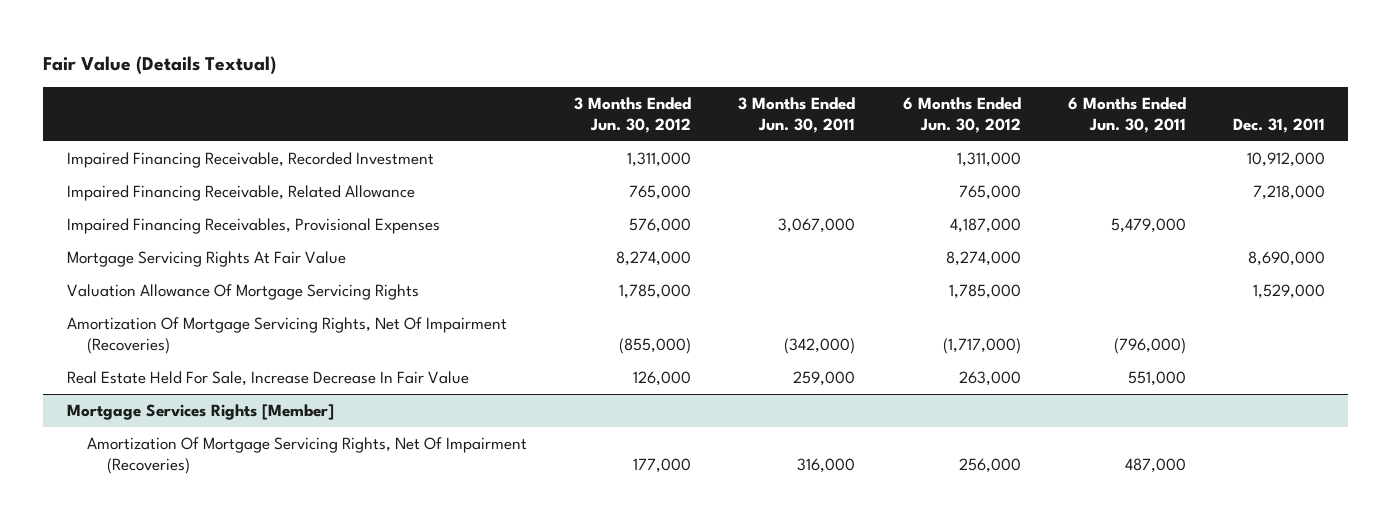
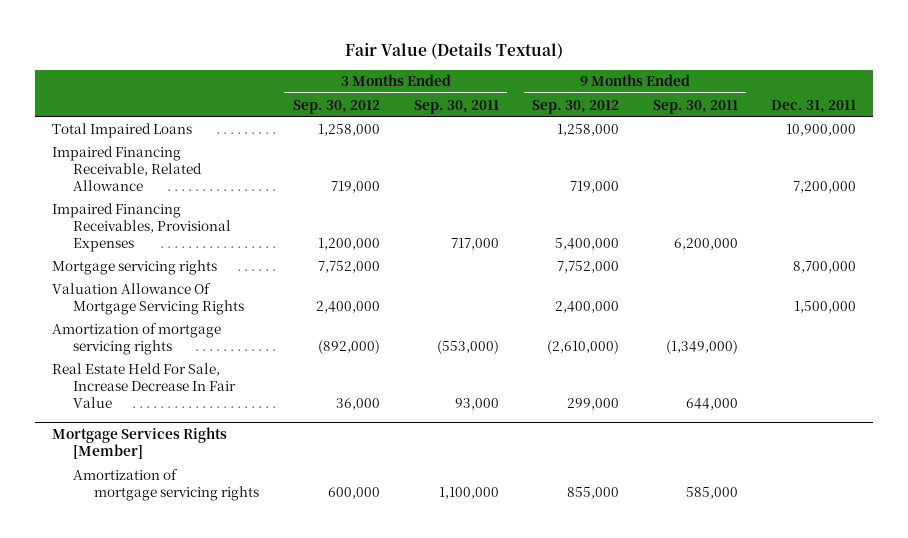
- | 3 Months Ended Jun. 30, 2012 | 3 Months Ended Jun. 30, 2011 | 6 Months Ended Jun. 30, 2012 | 6 Months Ended Jun. 30, 2011 | Dec. 31, 2011
+ | 3 Months Ended Sep. 30, 2012 | 3 Months Ended Sep. 30, 2011 | 9 Months Ended Sep. 30, 2012 | 9 Months Ended Sep. 30, 2011 | Dec. 31, 2011
- Impaired Financing Receivable, Recorded Investment | 1,311,000 | | 1,311,000 | | 10,912,000
- Impaired Financing Receivable, Related Allowance | 765,000 | | 765,000 | | 7,218,000
+ Total Impaired Loans | 1,258,000 | | 1,258,000 | | 10,900,000
+ Impaired Financing Receivable, Related Allowance | 719,000 | | 719,000 | | 7,200,000
- Mortgage Servicing Rights At Fair Value | 8,274,000 | | 8,274,000 | | 8,690,000
- Valuation Allowance Of Mortgage Servicing Rights | 1,785,000 | | 1,785,000 | | 1,529,000
- Amortization Of Mortgage Servicing Rights, Net Of Impairment (Recoveries) | (855,000) | (342,000) | (1,717,000) | (796,000) |
+ Mortgage servicing rights | 7,752,000 | | 7,752,000 | | 8,700,000
+ Valuation Allowance Of Mortgage Servicing Rights | 2,400,000 | | 2,400,000 | | 1,500,000
+ Amortization of mortgage servicing rights | (892,000) | (553,000) | (2,610,000) | (1,349,000) |
@ Mortgage Services Rights [Member]
- Amortization Of Mortgage Servicing Rights, Net Of Impairment (Recoveries) | 177,000 | 316,000 | 256,000 | 487,000 |
+ Amortization of mortgage servicing rights | 600,000 | 1,100,000 | 855,000 | 585,000 |

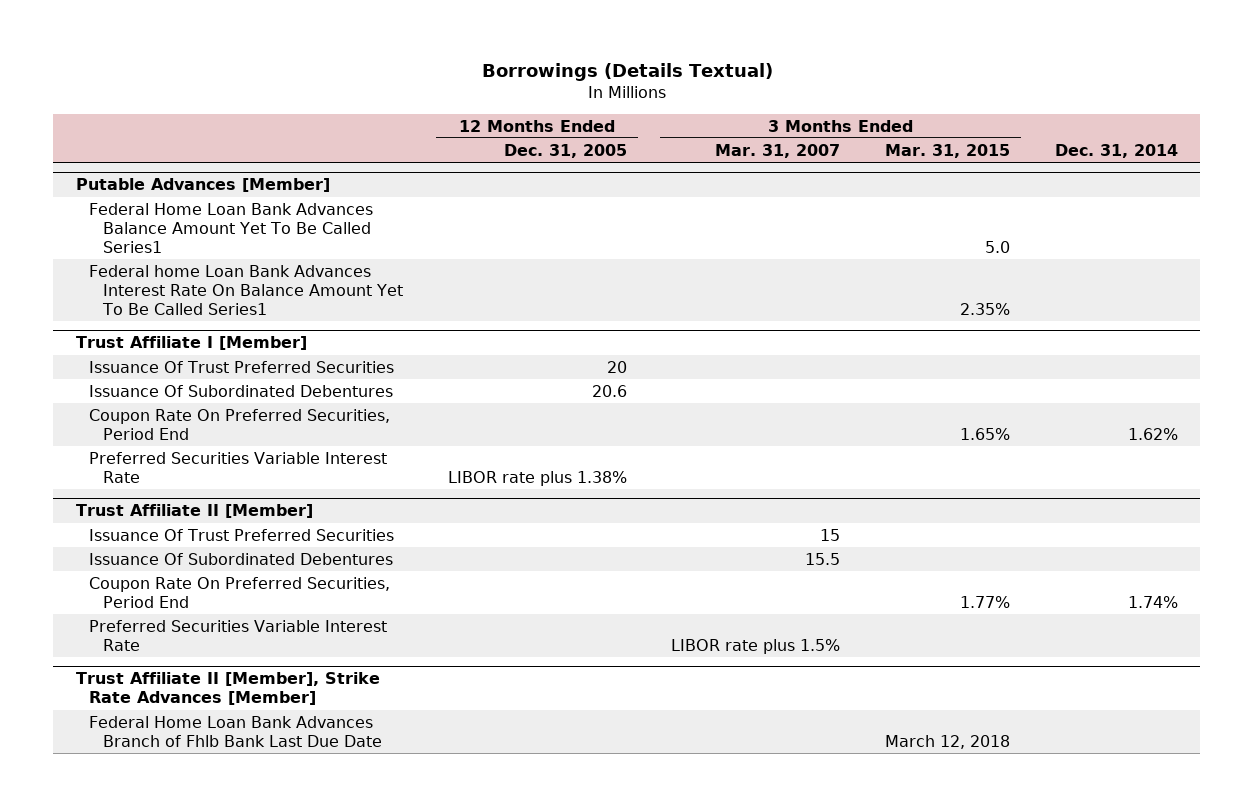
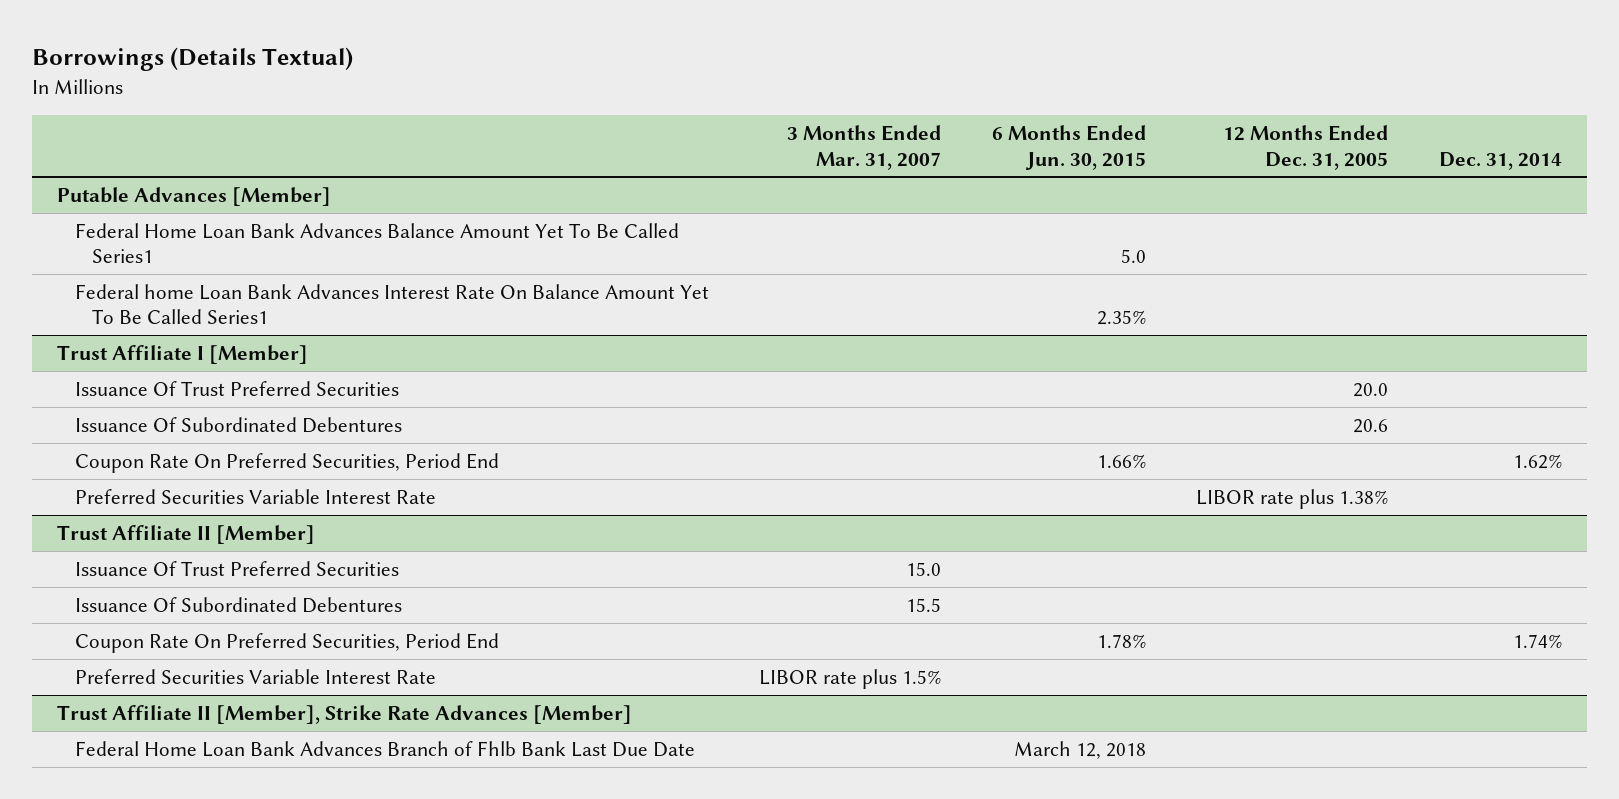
- | 12 Months Ended Dec. 31, 2005 | 3 Months Ended Mar. 31, 2007 | 3 Months Ended Mar. 31, 2015 | Dec. 31, 2014
+ | 3 Months Ended Mar. 31, 2007 | 6 Months Ended Jun. 30, 2015 | 12 Months Ended Dec. 31, 2005 | Dec. 31, 2014
@ Trust Affiliate I [Member]
- Issuance Of Trust Preferred Securities | 20 | | |
+ Issuance Of Trust Preferred Securities | | | 20.0 |
@ Trust Affiliate II [Member]
- Issuance Of Trust Preferred Securities | | 15 | |
+ Issuance Of Trust Preferred Securities | 15.0 | | |

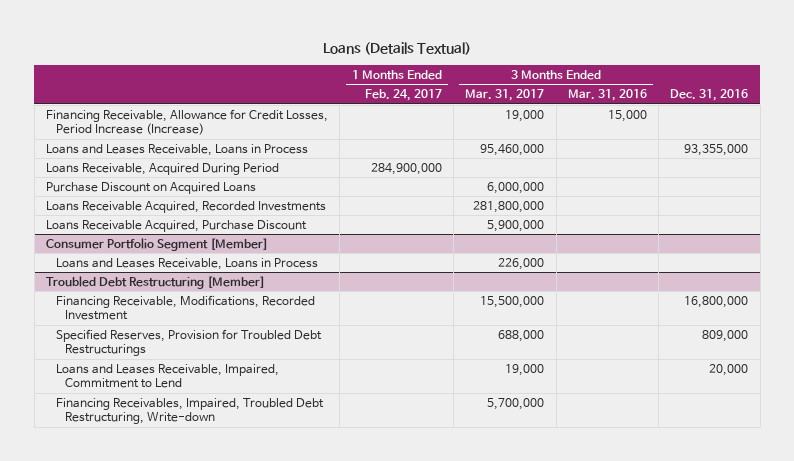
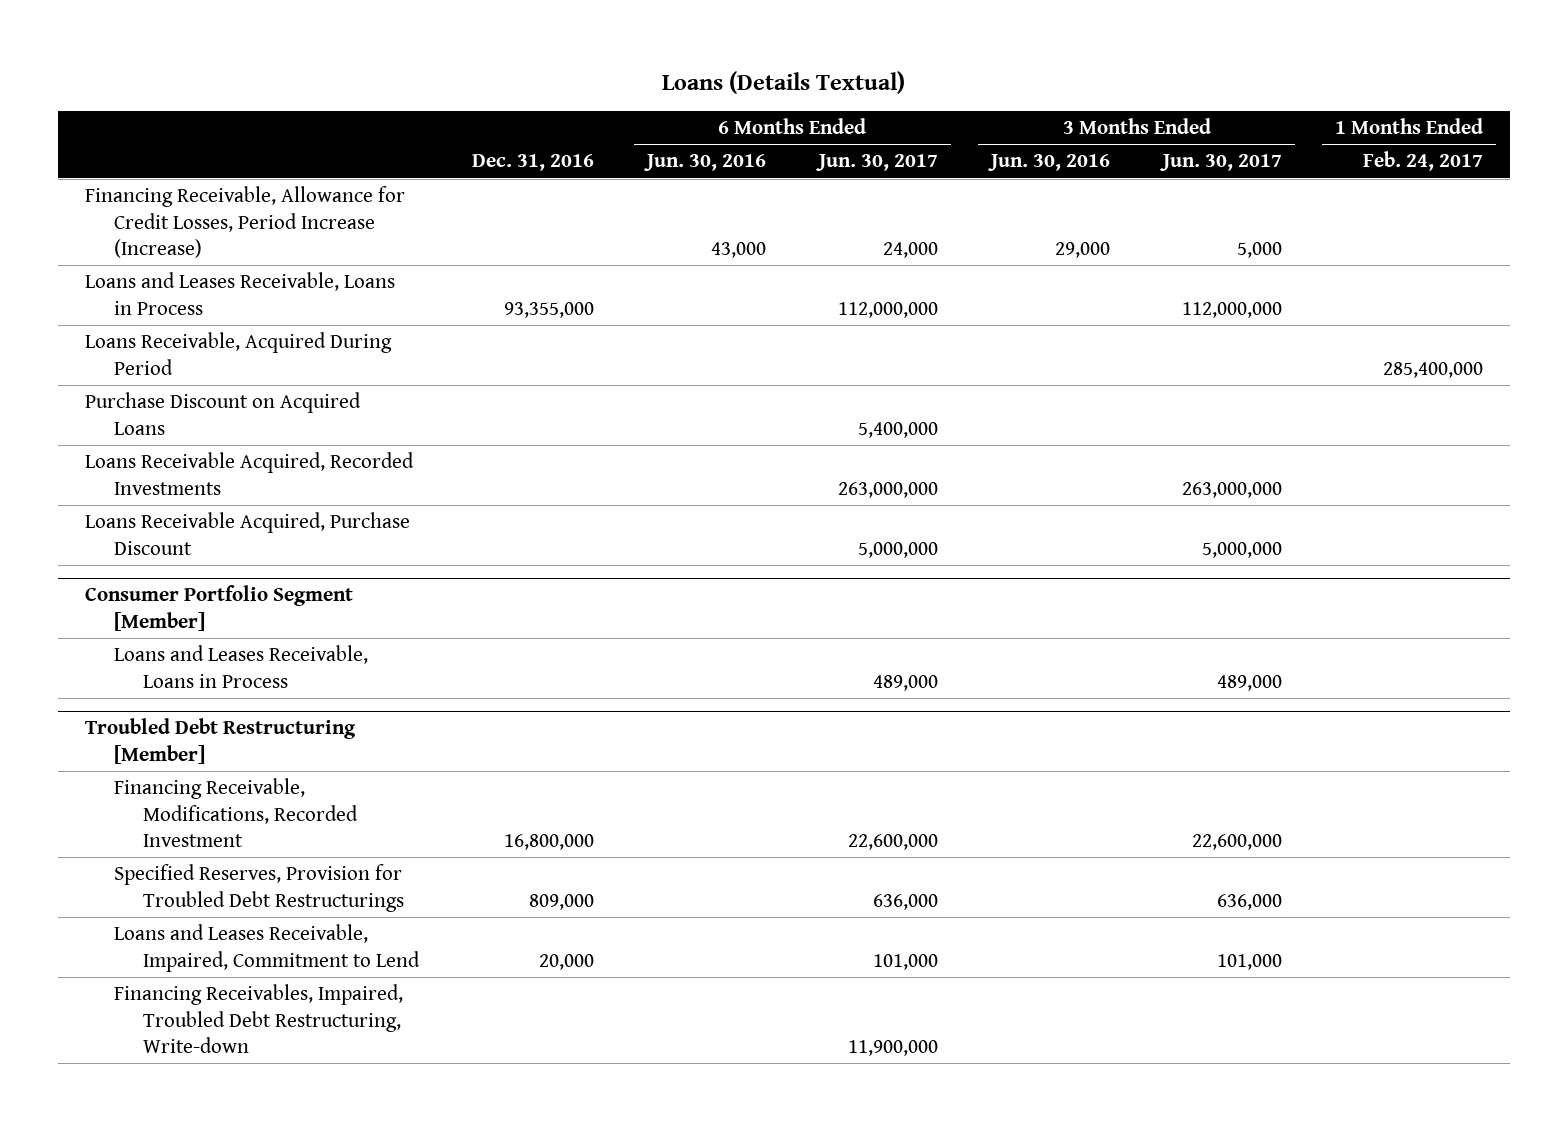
- | 1 Months Ended Feb. 24, 2017 | 3 Months Ended Mar. 31, 2017 | 3 Months Ended Mar. 31, 2016 | Dec. 31, 2016
+ | Dec. 31, 2016 | 6 Months Ended Jun. 30, 2016 | 6 Months Ended Jun. 30, 2017 | 3 Months Ended Jun. 30, 2016 | 3 Months Ended Jun. 30, 2017 | 1 Months Ended Feb. 24, 2017
- Loans Receivable, Acquired During Period | 284,900,000 | | |
+ Loans Receivable, Acquired During Period | | | | | | 285,400,000

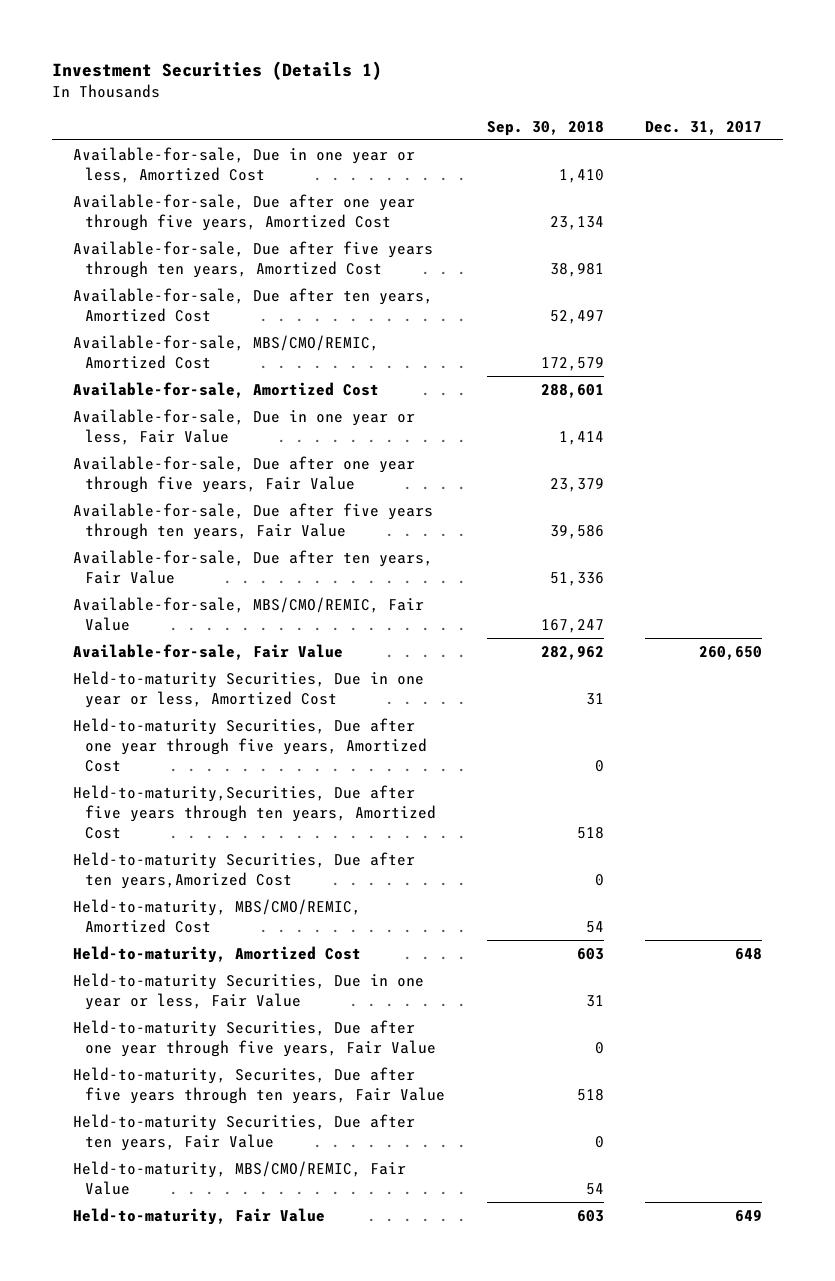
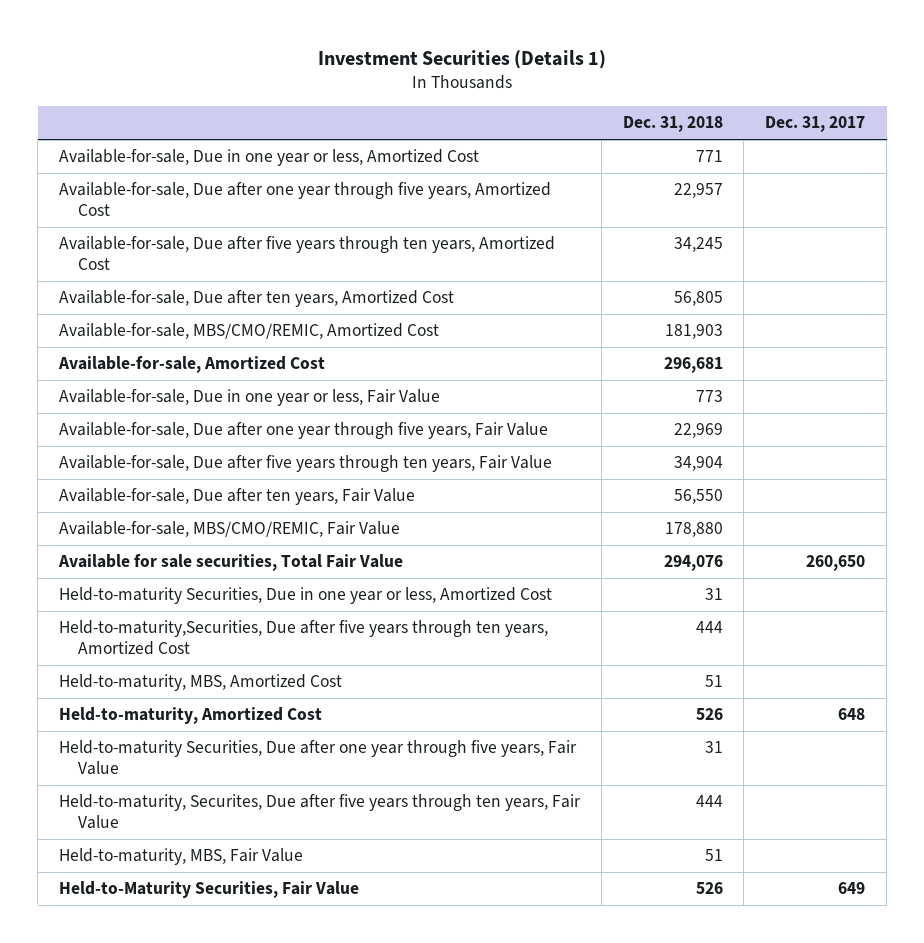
- | Sep. 30, 2018 | Dec. 31, 2017
+ | Dec. 31, 2018 | Dec. 31, 2017
- Available-for-sale, Fair Value | 282,962 | 260,650
+ Available for sale securities, Total Fair Value | 294,076 | 260,650
- Held-to-maturity Securities, Due after one year through five years, Amortized Cost | 0 |
- Held-to-maturity Securities, Due after ten years,Amorized Cost | 0 |
- Held-to-maturity, MBS/CMO/REMIC, Amortized Cost | 54 |
+ Held-to-maturity, MBS, Amortized Cost | 51 |
- Held-to-maturity Securities, Due in one year or less, Fair Value | 31 |
- Held-to-maturity Securities, Due after ten years, Fair Value | 0 |
- Held-to-maturity, MBS/CMO/REMIC, Fair Value | 54 |
- Held-to-maturity, Fair Value | 603 | 649
+ Held-to-maturity, MBS, Fair Value | 51 |
+ Held-to-Maturity Securities, Fair Value | 526 | 649

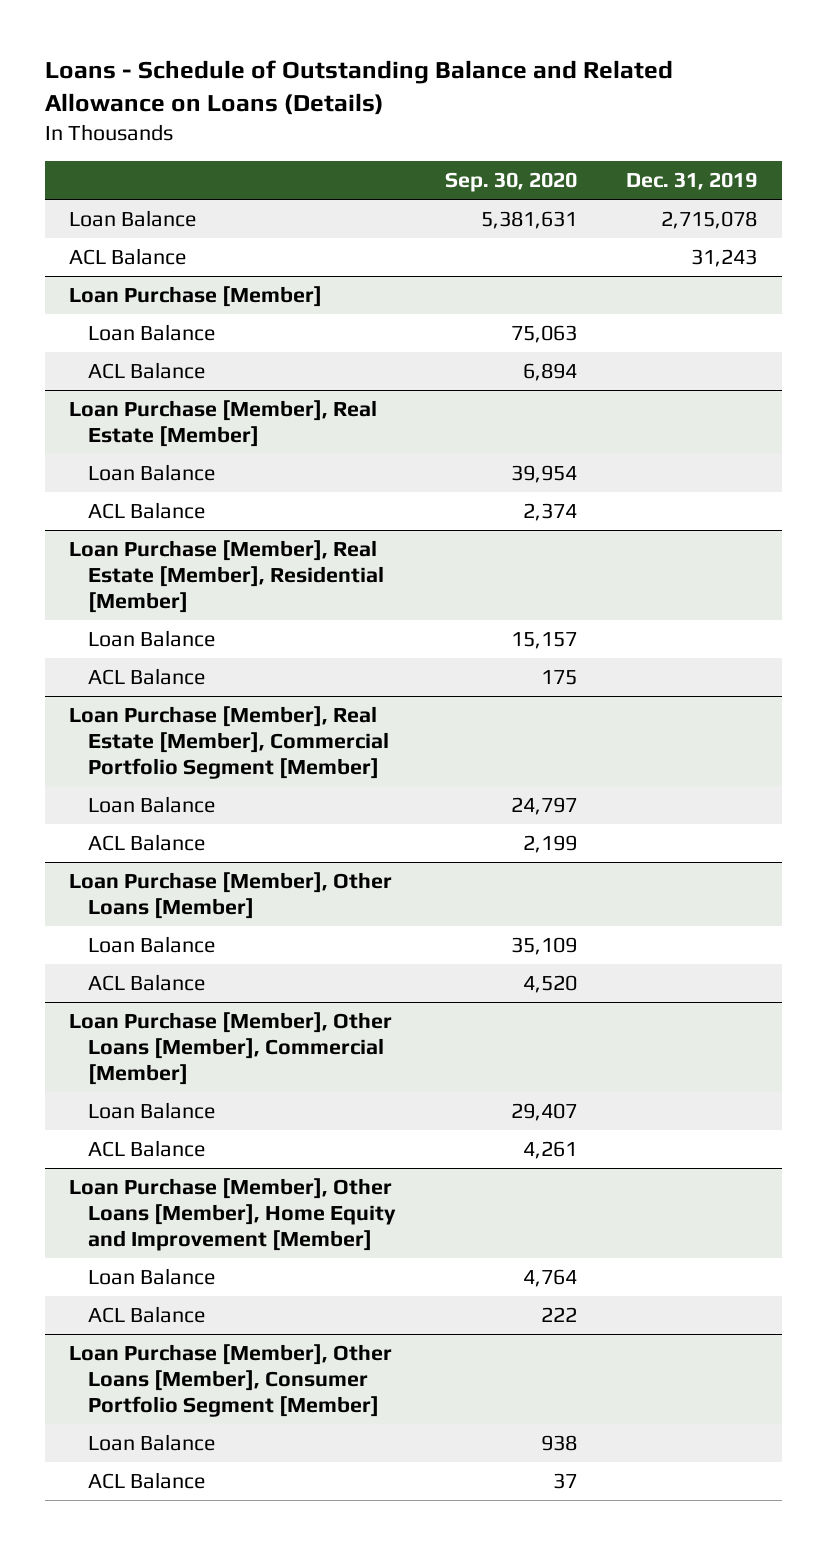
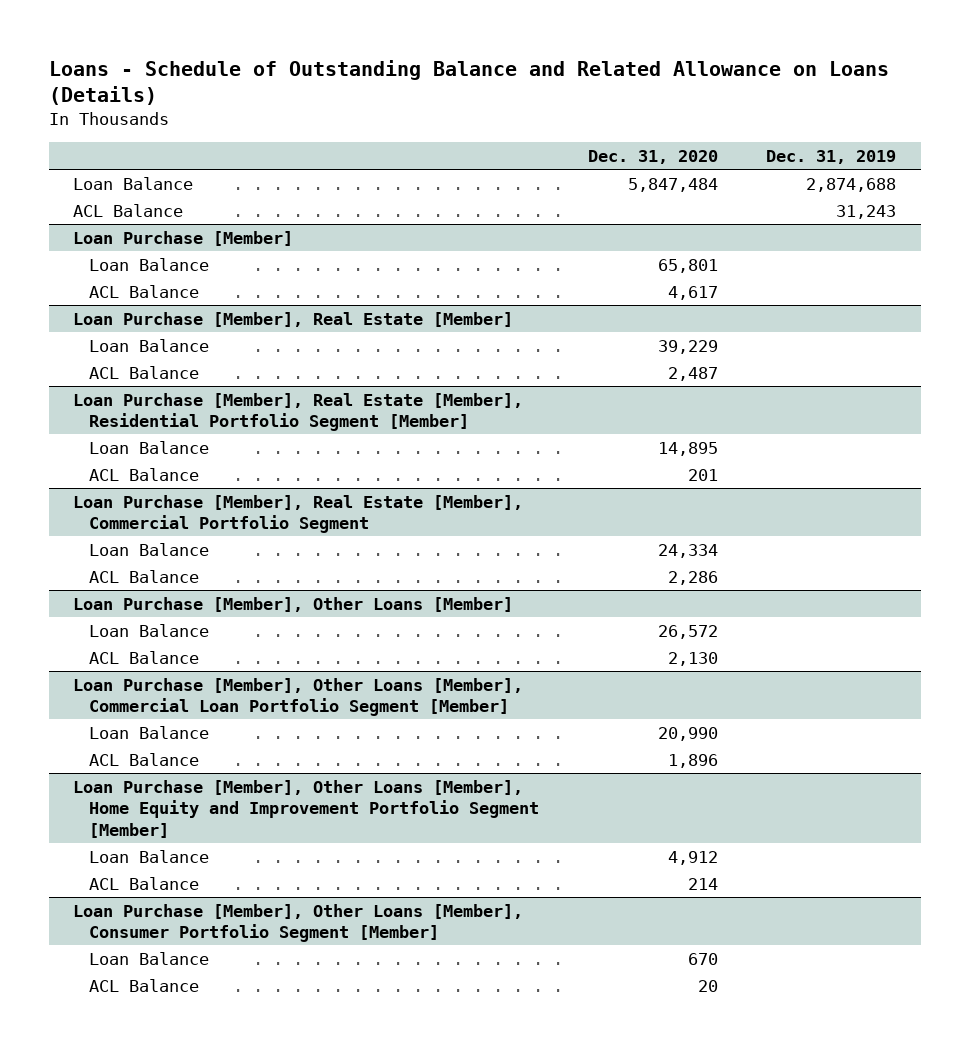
- | Sep. 30, 2020 | Dec. 31, 2019
+ | Dec. 31, 2020 | Dec. 31, 2019
- Loan Balance | 5,381,631 | 2,715,078
+ Loan Balance | 5,847,484 | 2,874,688
- Loan Purchase [Member], Real Estate [Member], Residential [Member]
+ Loan Purchase [Member], Real Estate [Member], Residential Portfolio Segment [Member]
- Loan Purchase [Member], Real Estate [Member], Commercial Portfolio Segment [Member]
+ Loan Purchase [Member], Real Estate [Member], Commercial Portfolio Segment
- Loan Purchase [Member], Other Loans [Member], Commercial [Member]
+ Loan Purchase [Member], Other Loans [Member], Commercial Loan Portfolio Segment [Member]
- Loan Purchase [Member], Other Loans [Member], Home Equity and Improvement [Member]
+ Loan Purchase [Member], Other Loans [Member], Home Equity and Improvement Portfolio Segment [Member]

